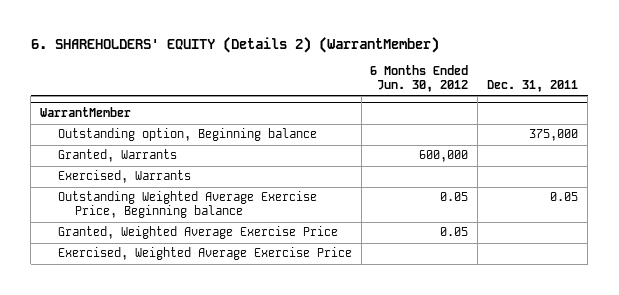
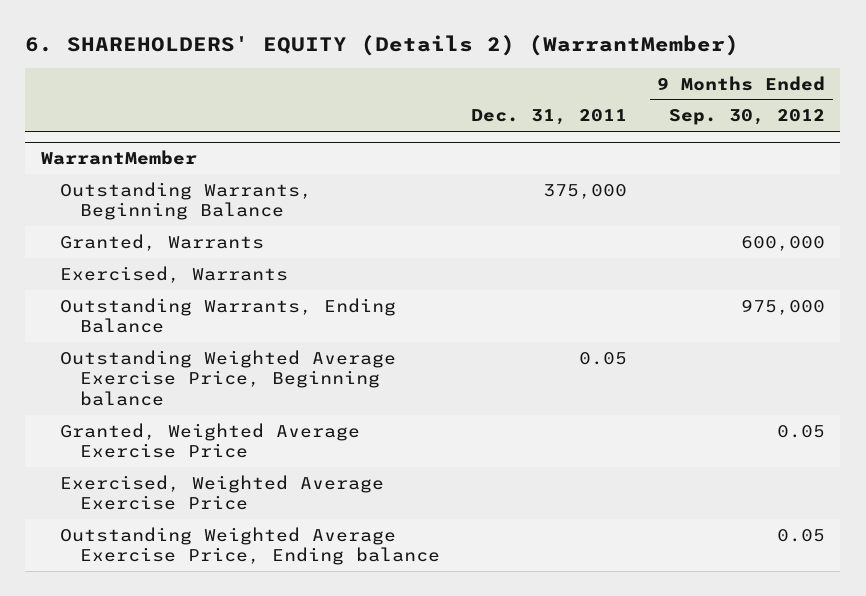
- | 6 Months Ended Jun. 30, 2012 | Dec. 31, 2011
+ | Dec. 31, 2011 | 9 Months Ended Sep. 30, 2012
@ WarrantMember
- Outstanding option, Beginning balance | | 375,000
+ Outstanding Warrants, Beginning Balance | 375,000 |
+ Outstanding Warrants, Ending Balance | | 975,000
+ Outstanding Weighted Average Exercise Price, Ending balance | | 0.05

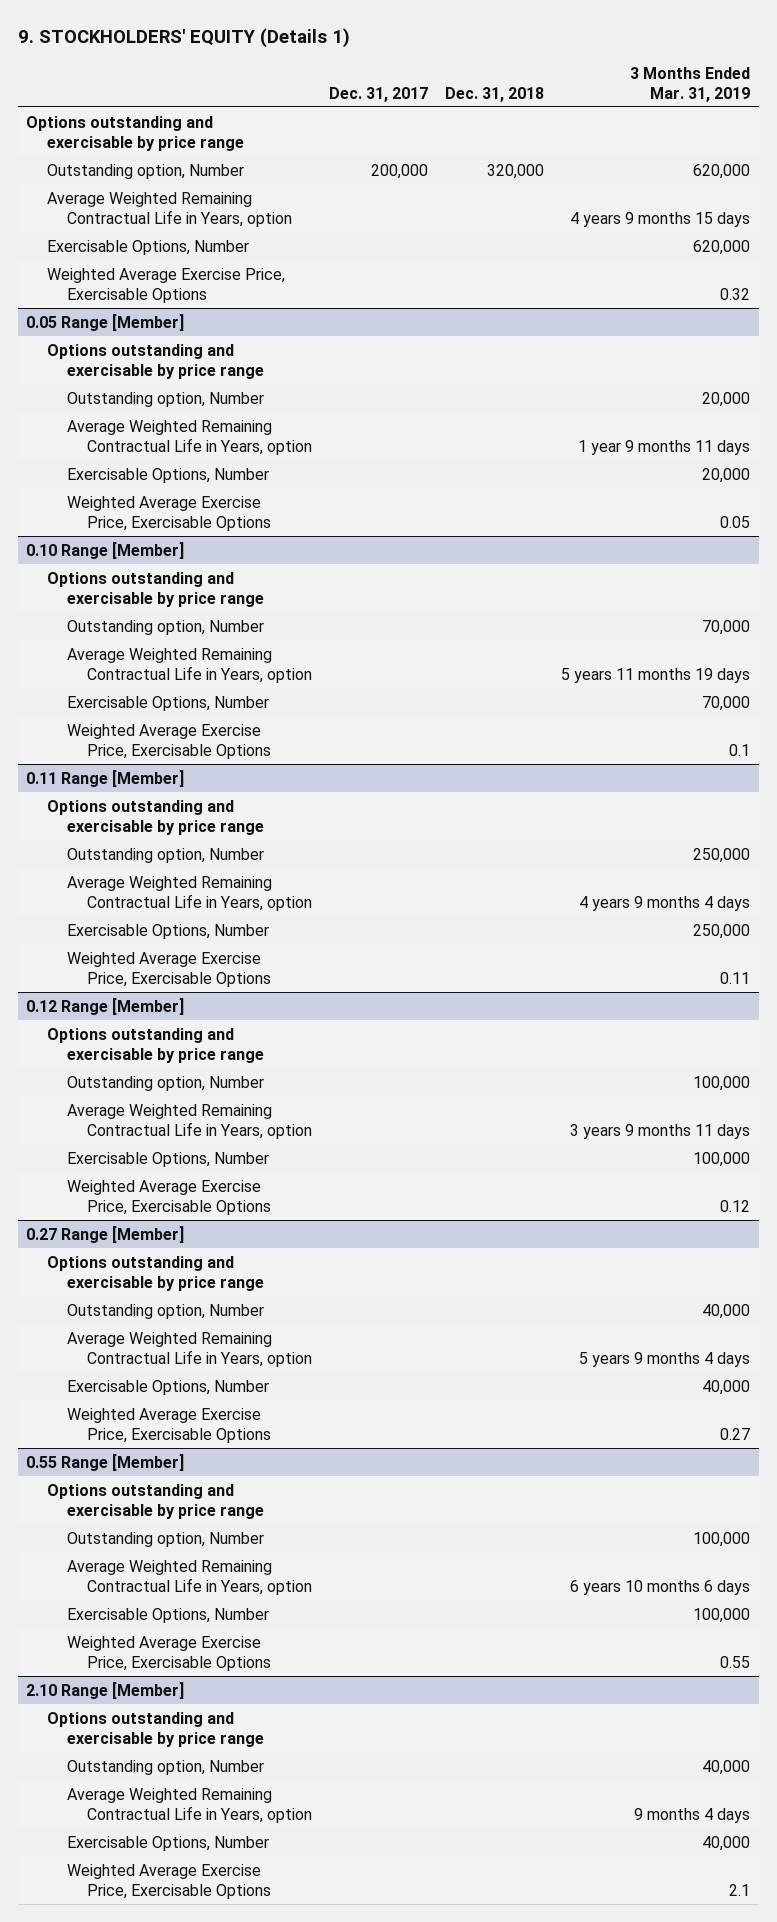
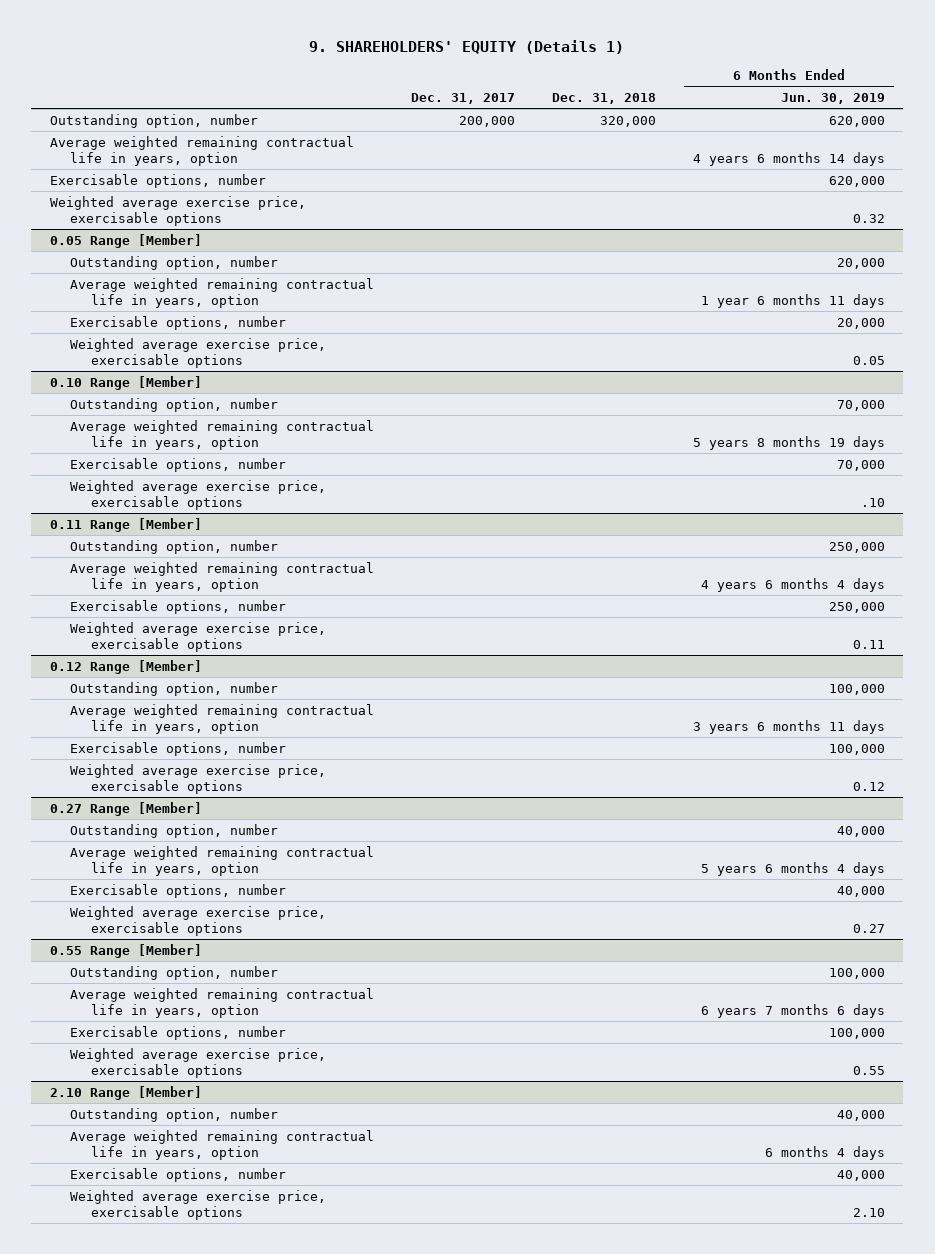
- 9. STOCKHOLDERS' EQUITY (Details 1)
+ 9. SHAREHOLDERS' EQUITY (Details 1)
- | Dec. 31, 2017 | Dec. 31, 2018 | 3 Months Ended Mar. 31, 2019
+ | Dec. 31, 2017 | Dec. 31, 2018 | 6 Months Ended Jun. 30, 2019
- Options outstanding and exercisable by price range
- Outstanding option, Number | 200,000 | 320,000 | 620,000
- Average Weighted Remaining Contractual Life in Years, option | | | 4 years 9 months 15 days
- Exercisable Options, Number | | | 620,000
- Weighted Average Exercise Price, Exercisable Options | | | 0.32
+ Outstanding option, number | 200,000 | 320,000 | 620,000
+ Average weighted remaining contractual life in years, option | | | 4 years 6 months 14 days
+ Exercisable options, number | | | 620,000
+ Weighted average exercise price, exercisable options | | | 0.32
@ 0.05 Range [Member]
- Options outstanding and exercisable by price range
- Outstanding option, Number | | | 20,000
- Average Weighted Remaining Contractual Life in Years, option | | | 1 year 9 months 11 days
- Exercisable Options, Number | | | 20,000
- Weighted Average Exercise Price, Exercisable Options | | | 0.05
+ Outstanding option, number | | | 20,000
+ Average weighted remaining contractual life in years, option | | | 1 year 6 months 11 days
+ Exercisable options, number | | | 20,000
+ Weighted average exercise price, exercisable options | | | 0.05
@ 0.10 Range [Member]
- Options outstanding and exercisable by price range
- Outstanding option, Number | | | 70,000
- Average Weighted Remaining Contractual Life in Years, option | | | 5 years 11 months 19 days
- Exercisable Options, Number | | | 70,000
- Weighted Average Exercise Price, Exercisable Options | | | 0.1
+ Outstanding option, number | | | 70,000
+ Average weighted remaining contractual life in years, option | | | 5 years 8 months 19 days
+ Exercisable options, number | | | 70,000
+ Weighted average exercise price, exercisable options | | | .10
@ 0.11 Range [Member]
- Options outstanding and exercisable by price range
- Outstanding option, Number | | | 250,000
- Average Weighted Remaining Contractual Life in Years, option | | | 4 years 9 months 4 days
- Exercisable Options, Number | | | 250,000
- Weighted Average Exercise Price, Exercisable Options | | | 0.11
+ Outstanding option, number | | | 250,000
+ Average weighted remaining contractual life in years, option | | | 4 years 6 months 4 days
+ Exercisable options, number | | | 250,000
+ Weighted average exercise price, exercisable options | | | 0.11
@ 0.12 Range [Member]
- Options outstanding and exercisable by price range
- Outstanding option, Number | | | 100,000
- Average Weighted Remaining Contractual Life in Years, option | | | 3 years 9 months 11 days
- Exercisable Options, Number | | | 100,000
- Weighted Average Exercise Price, Exercisable Options | | | 0.12
+ Outstanding option, number | | | 100,000
+ Average weighted remaining contractual life in years, option | | | 3 years 6 months 11 days
+ Exercisable options, number | | | 100,000
+ Weighted average exercise price, exercisable options | | | 0.12
@ 0.27 Range [Member]
- Options outstanding and exercisable by price range
- Outstanding option, Number | | | 40,000
- Average Weighted Remaining Contractual Life in Years, option | | | 5 years 9 months 4 days
- Exercisable Options, Number | | | 40,000
- Weighted Average Exercise Price, Exercisable Options | | | 0.27
+ Outstanding option, number | | | 40,000
+ Average weighted remaining contractual life in years, option | | | 5 years 6 months 4 days
+ Exercisable options, number | | | 40,000
+ Weighted average exercise price, exercisable options | | | 0.27
@ 0.55 Range [Member]
- Options outstanding and exercisable by price range
- Outstanding option, Number | | | 100,000
- Average Weighted Remaining Contractual Life in Years, option | | | 6 years 10 months 6 days
- Exercisable Options, Number | | | 100,000
- Weighted Average Exercise Price, Exercisable Options | | | 0.55
+ Outstanding option, number | | | 100,000
+ Average weighted remaining contractual life in years, option | | | 6 years 7 months 6 days
+ Exercisable options, number | | | 100,000
+ Weighted average exercise price, exercisable options | | | 0.55
@ 2.10 Range [Member]
- Options outstanding and exercisable by price range
- Outstanding option, Number | | | 40,000
- Average Weighted Remaining Contractual Life in Years, option | | | 9 months 4 days
- Exercisable Options, Number | | | 40,000
- Weighted Average Exercise Price, Exercisable Options | | | 2.1
+ Outstanding option, number | | | 40,000
+ Average weighted remaining contractual life in years, option | | | 6 months 4 days
+ Exercisable options, number | | | 40,000
+ Weighted average exercise price, exercisable options | | | 2.10

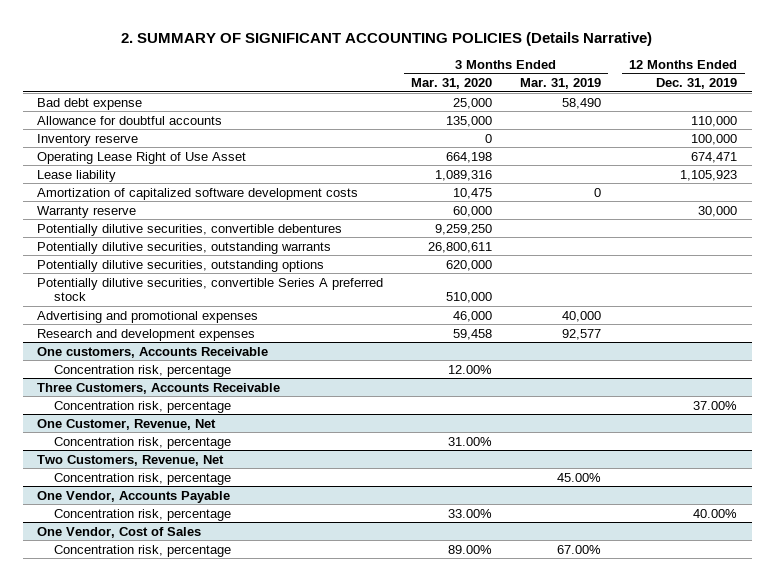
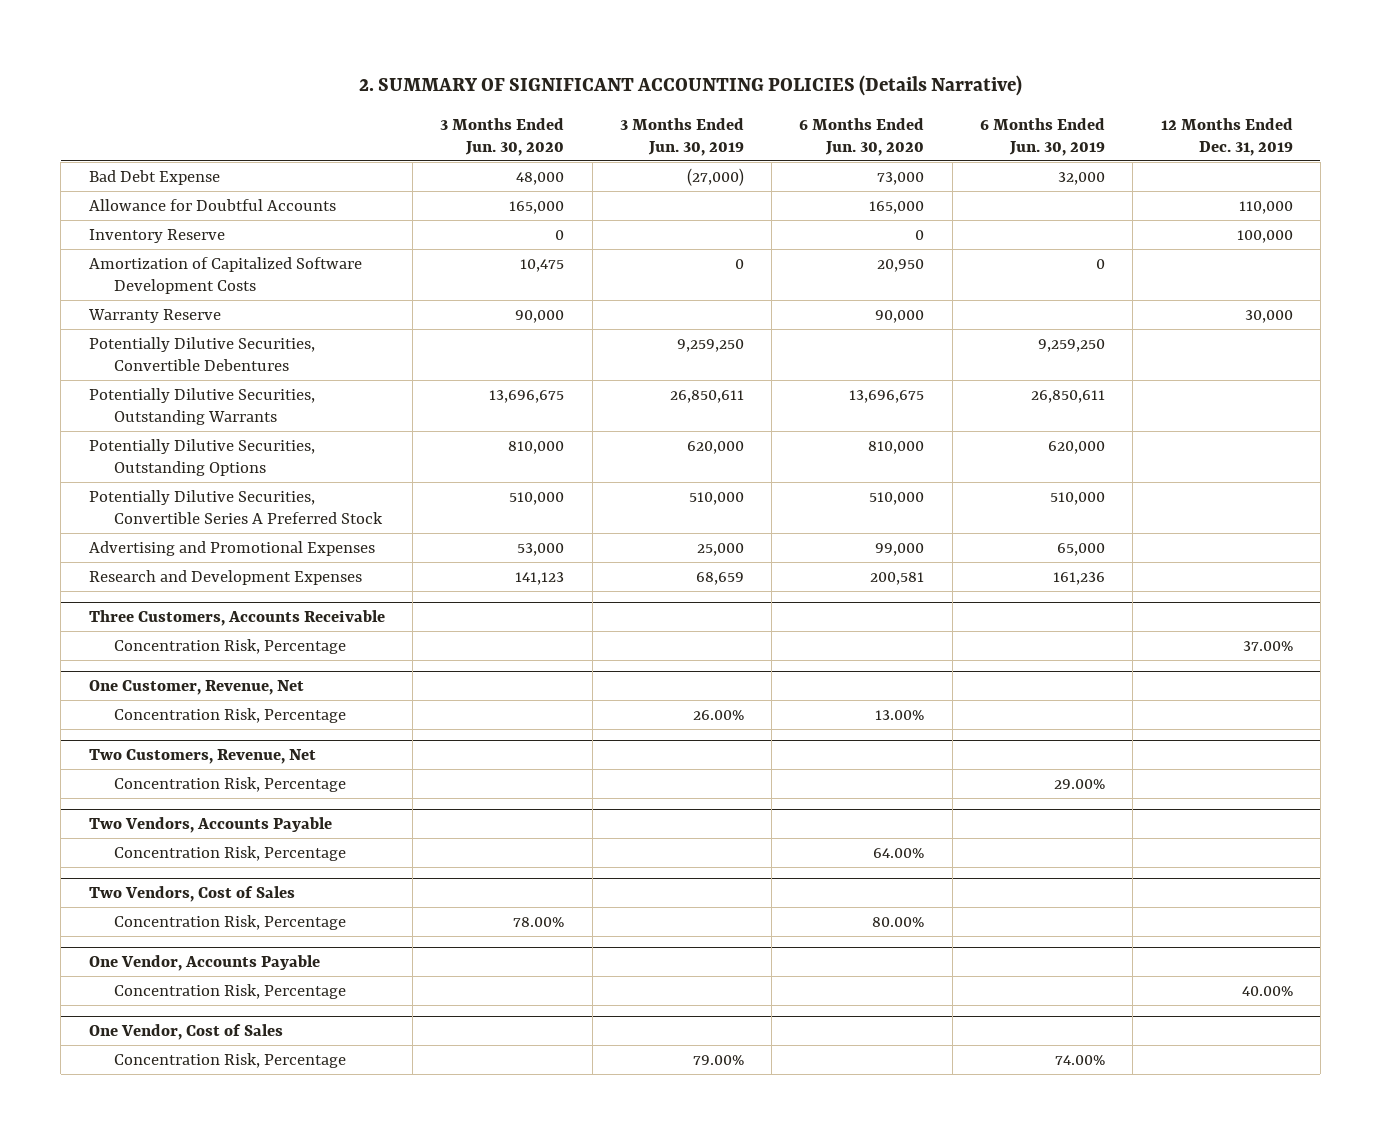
- | 3 Months Ended Mar. 31, 2020 | 3 Months Ended Mar. 31, 2019 | 12 Months Ended Dec. 31, 2019
+ | 3 Months Ended Jun. 30, 2020 | 3 Months Ended Jun. 30, 2019 | 6 Months Ended Jun. 30, 2020 | 6 Months Ended Jun. 30, 2019 | 12 Months Ended Dec. 31, 2019
- Bad debt expense | 25,000 | 58,490 |
- Allowance for doubtful accounts | 135,000 | | 110,000
- Inventory reserve | 0 | | 100,000
- Operating Lease Right of Use Asset | 664,198 | | 674,471
- Lease liability | 1,089,316 | | 1,105,923
- Amortization of capitalized software development costs | 10,475 | 0 |
- Warranty reserve | 60,000 | | 30,000
- Potentially dilutive securities, convertible debentures | 9,259,250 | |
- Potentially dilutive securities, outstanding warrants | 26,800,611 | |
- Potentially dilutive securities, outstanding options | 620,000 | |
- Potentially dilutive securities, convertible Series A preferred stock | 510,000 | |
- Advertising and promotional expenses | 46,000 | 40,000 |
- Research and development expenses | 59,458 | 92,577 |
- One customers, Accounts Receivable
- Concentration risk, percentage | 12.00% | |
+ Bad Debt Expense | 48,000 | (27,000) | 73,000 | 32,000 |
+ Allowance for Doubtful Accounts | 165,000 | | 165,000 | | 110,000
+ Inventory Reserve | 0 | | 0 | | 100,000
+ Amortization of Capitalized Software Development Costs | 10,475 | 0 | 20,950 | 0 |
+ Warranty Reserve | 90,000 | | 90,000 | | 30,000
+ Potentially Dilutive Securities, Convertible Debentures | | 9,259,250 | | 9,259,250 |
+ Potentially Dilutive Securities, Outstanding Warrants | 13,696,675 | 26,850,611 | 13,696,675 | 26,850,611 |
+ Potentially Dilutive Securities, Outstanding Options | 810,000 | 620,000 | 810,000 | 620,000 |
+ Potentially Dilutive Securities, Convertible Series A Preferred Stock | 510,000 | 510,000 | 510,000 | 510,000 |
+ Advertising and Promotional Expenses | 53,000 | 25,000 | 99,000 | 65,000 |
+ Research and Development Expenses | 141,123 | 68,659 | 200,581 | 161,236 |
@ Three Customers, Accounts Receivable
- Concentration risk, percentage | | | 37.00%
+ Concentration Risk, Percentage | | | | | 37.00%
@ One Customer, Revenue, Net
- Concentration risk, percentage | 31.00% | |
+ Concentration Risk, Percentage | | 26.00% | 13.00% | |
@ Two Customers, Revenue, Net
- Concentration risk, percentage | | 45.00% |
+ Concentration Risk, Percentage | | | | 29.00% |
+ Two Vendors, Accounts Payable
+ Concentration Risk, Percentage | | | 64.00% | |
+ Two Vendors, Cost of Sales
+ Concentration Risk, Percentage | 78.00% | | 80.00% | |
@ One Vendor, Accounts Payable
- Concentration risk, percentage | 33.00% | | 40.00%
+ Concentration Risk, Percentage | | | | | 40.00%
@ One Vendor, Cost of Sales
- Concentration risk, percentage | 89.00% | 67.00% |
+ Concentration Risk, Percentage | | 79.00% | | 74.00% |

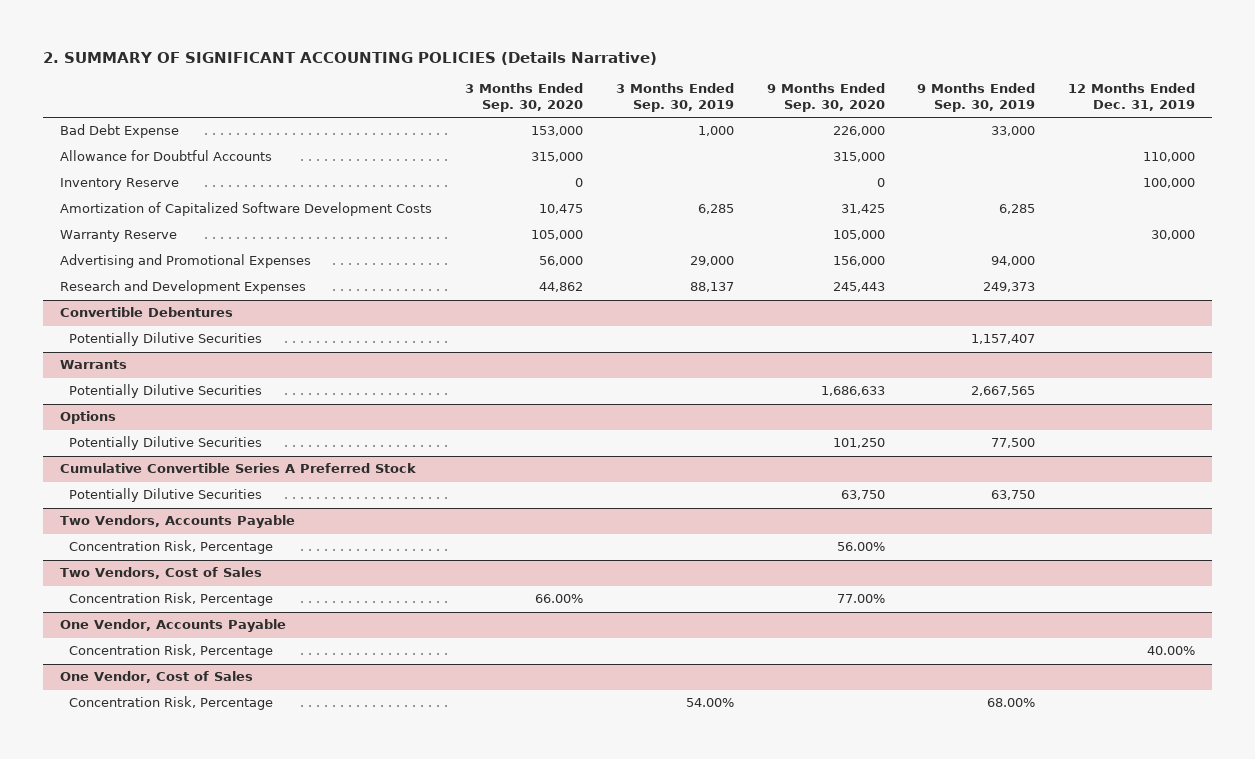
- | 3 Months Ended Jun. 30, 2020 | 3 Months Ended Jun. 30, 2019 | 6 Months Ended Jun. 30, 2020 | 6 Months Ended Jun. 30, 2019 | 12 Months Ended Dec. 31, 2019
+ | 3 Months Ended Sep. 30, 2020 | 3 Months Ended Sep. 30, 2019 | 9 Months Ended Sep. 30, 2020 | 9 Months Ended Sep. 30, 2019 | 12 Months Ended Dec. 31, 2019
- Potentially Dilutive Securities, Convertible Debentures | | 9,259,250 | | 9,259,250 |
- Potentially Dilutive Securities, Outstanding Warrants | 13,696,675 | 26,850,611 | 13,696,675 | 26,850,611 |
- Potentially Dilutive Securities, Outstanding Options | 810,000 | 620,000 | 810,000 | 620,000 |
- Potentially Dilutive Securities, Convertible Series A Preferred Stock | 510,000 | 510,000 | 510,000 | 510,000 |
- Three Customers, Accounts Receivable
- Concentration Risk, Percentage | | | | | 37.00%
- One Customer, Revenue, Net
- Concentration Risk, Percentage | | 26.00% | 13.00% | |
- Two Customers, Revenue, Net
- Concentration Risk, Percentage | | | | 29.00% |
+ Convertible Debentures
+ Potentially Dilutive Securities | | | | 1,157,407 |
+ Warrants
+ Potentially Dilutive Securities | | | 1,686,633 | 2,667,565 |
+ Options
+ Potentially Dilutive Securities | | | 101,250 | 77,500 |
+ Cumulative Convertible Series A Preferred Stock
+ Potentially Dilutive Securities | | | 63,750 | 63,750 |

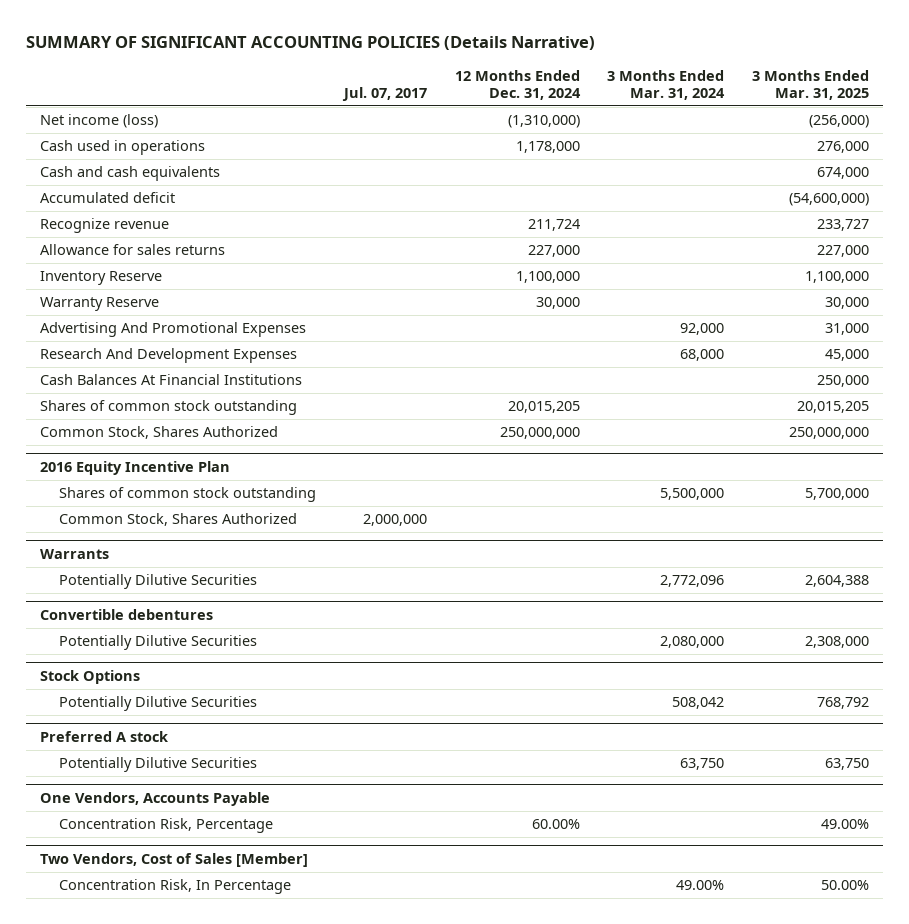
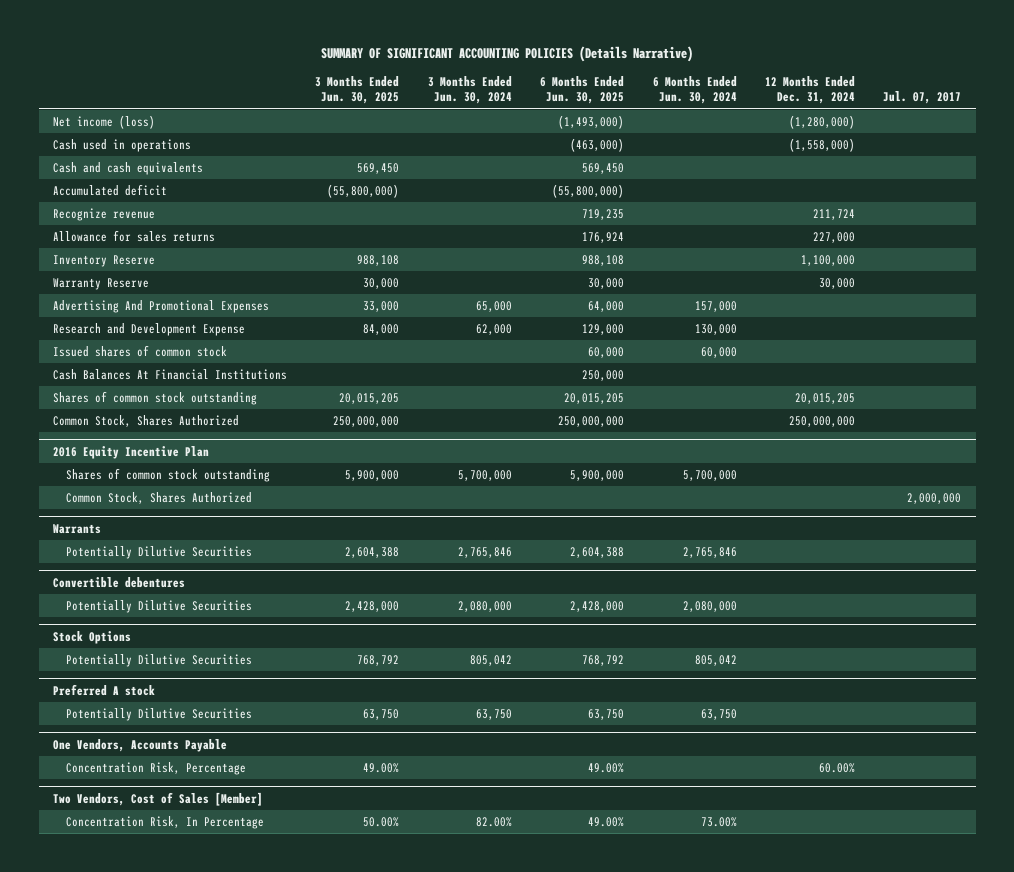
- | Jul. 07, 2017 | 12 Months Ended Dec. 31, 2024 | 3 Months Ended Mar. 31, 2024 | 3 Months Ended Mar. 31, 2025
+ | 3 Months Ended Jun. 30, 2025 | 3 Months Ended Jun. 30, 2024 | 6 Months Ended Jun. 30, 2025 | 6 Months Ended Jun. 30, 2024 | 12 Months Ended Dec. 31, 2024 | Jul. 07, 2017
- Net income (loss) | | (1,310,000) | | (256,000)
- Cash used in operations | | 1,178,000 | | 276,000
+ Net income (loss) | | | (1,493,000) | | (1,280,000) |
+ Cash used in operations | | | (463,000) | | (1,558,000) |
- Research And Development Expenses | | | 68,000 | 45,000
+ Research and Development Expense | 84,000 | 62,000 | 129,000 | 130,000 | |
+ Issued shares of common stock | | | 60,000 | 60,000 | |

